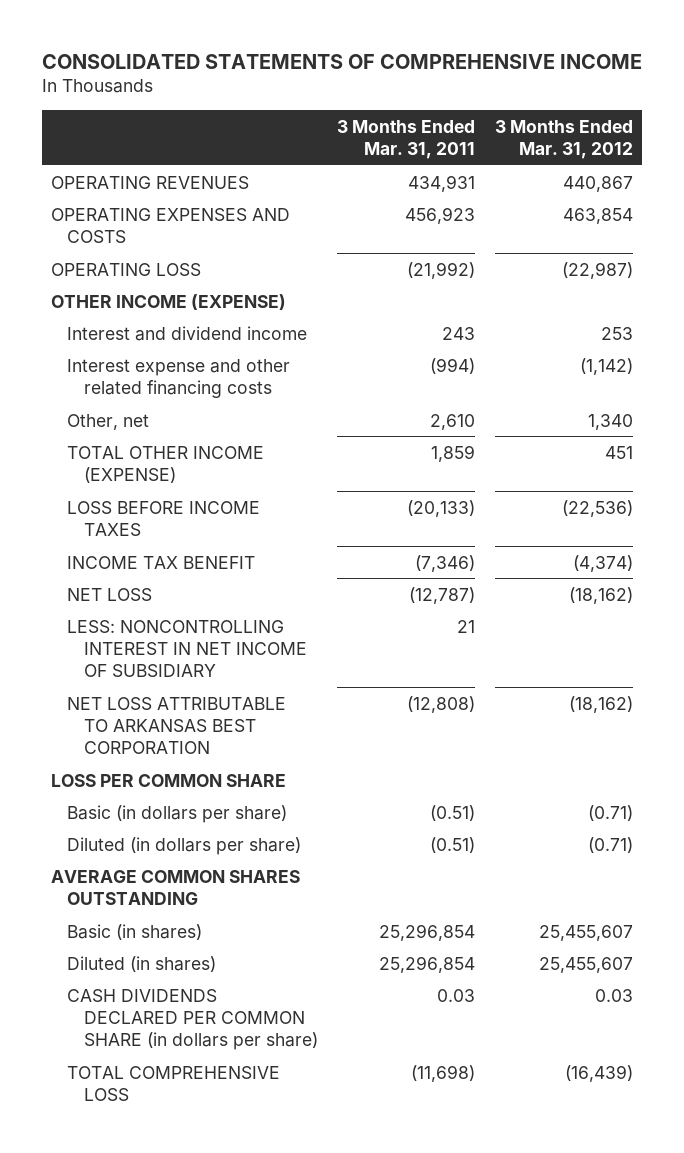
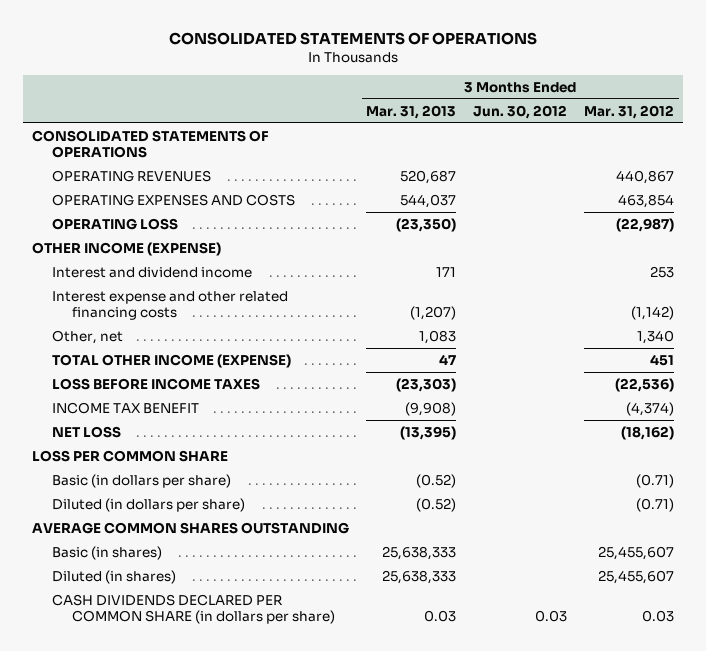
- CONSOLIDATED STATEMENTS OF COMPREHENSIVE INCOME
+ CONSOLIDATED STATEMENTS OF OPERATIONS
- | 3 Months Ended Mar. 31, 2011 | 3 Months Ended Mar. 31, 2012
+ | 3 Months Ended Mar. 31, 2013 | 3 Months Ended Jun. 30, 2012 | 3 Months Ended Mar. 31, 2012
+ CONSOLIDATED STATEMENTS OF OPERATIONS
- LESS: NONCONTROLLING INTEREST IN NET INCOME OF SUBSIDIARY | 21 |
- NET LOSS ATTRIBUTABLE TO ARKANSAS BEST CORPORATION | (12,808) | (18,162)
- TOTAL COMPREHENSIVE LOSS | (11,698) | (16,439)

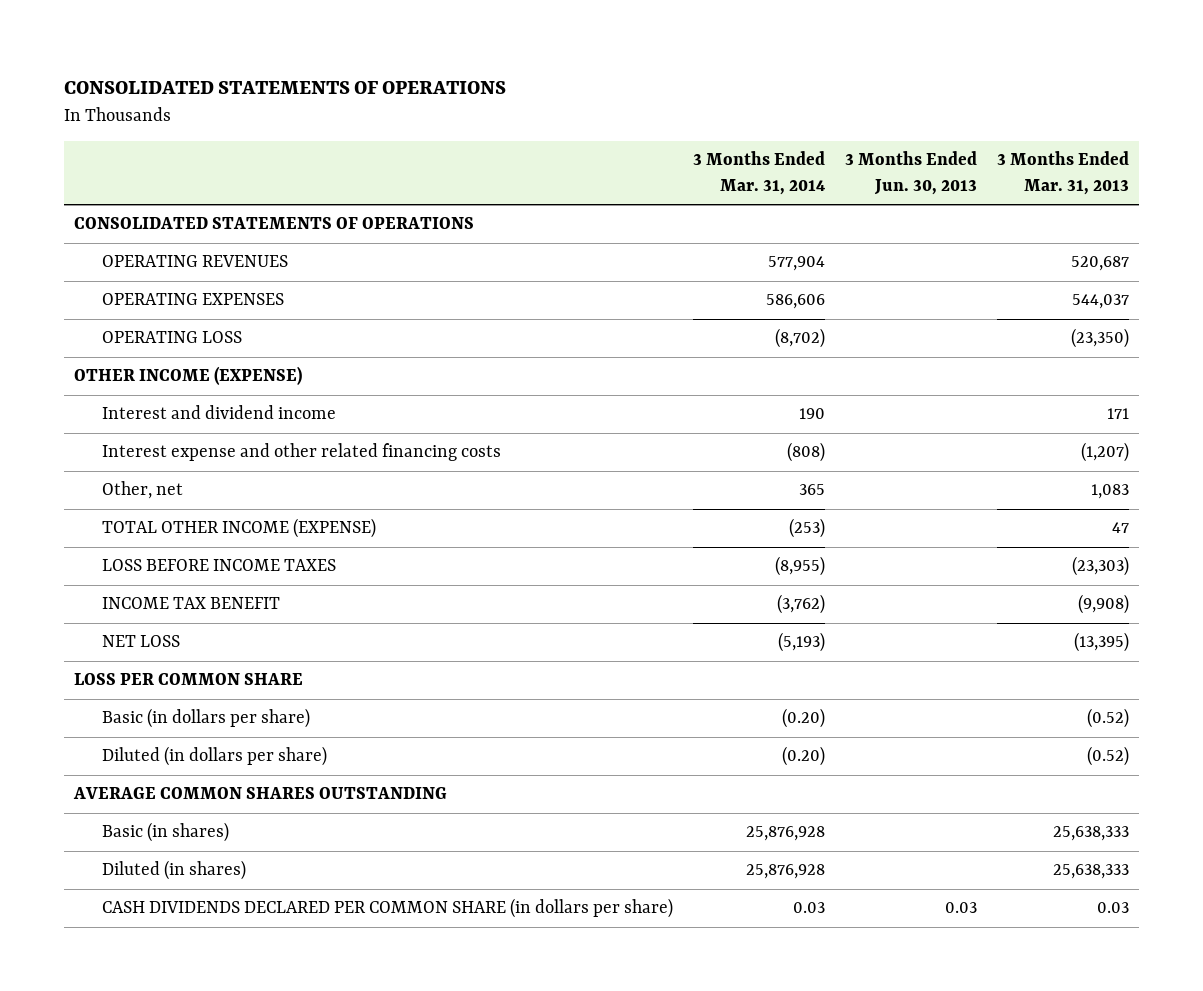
- | 3 Months Ended Mar. 31, 2013 | 3 Months Ended Jun. 30, 2012 | 3 Months Ended Mar. 31, 2012
+ | 3 Months Ended Mar. 31, 2014 | 3 Months Ended Jun. 30, 2013 | 3 Months Ended Mar. 31, 2013
- OPERATING EXPENSES AND COSTS | 544,037 | | 463,854
+ OPERATING EXPENSES | 586,606 | | 544,037

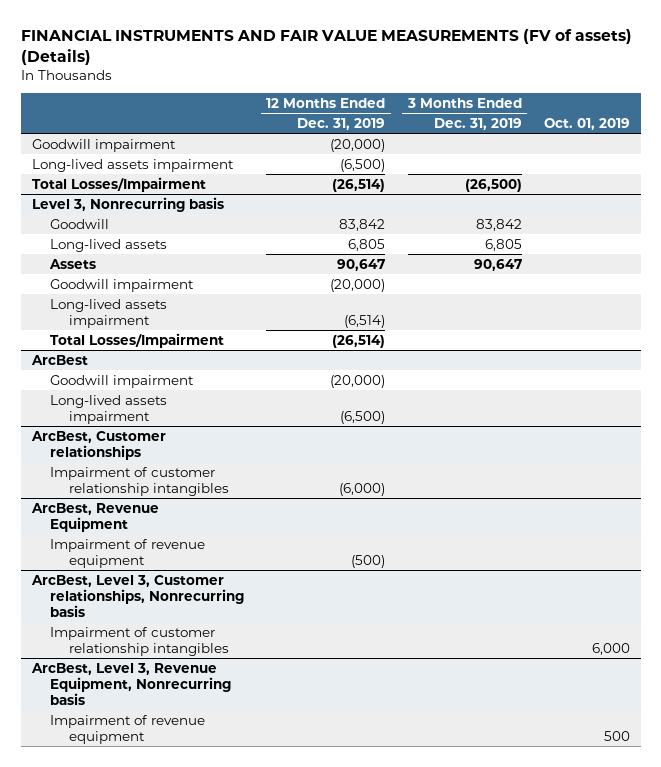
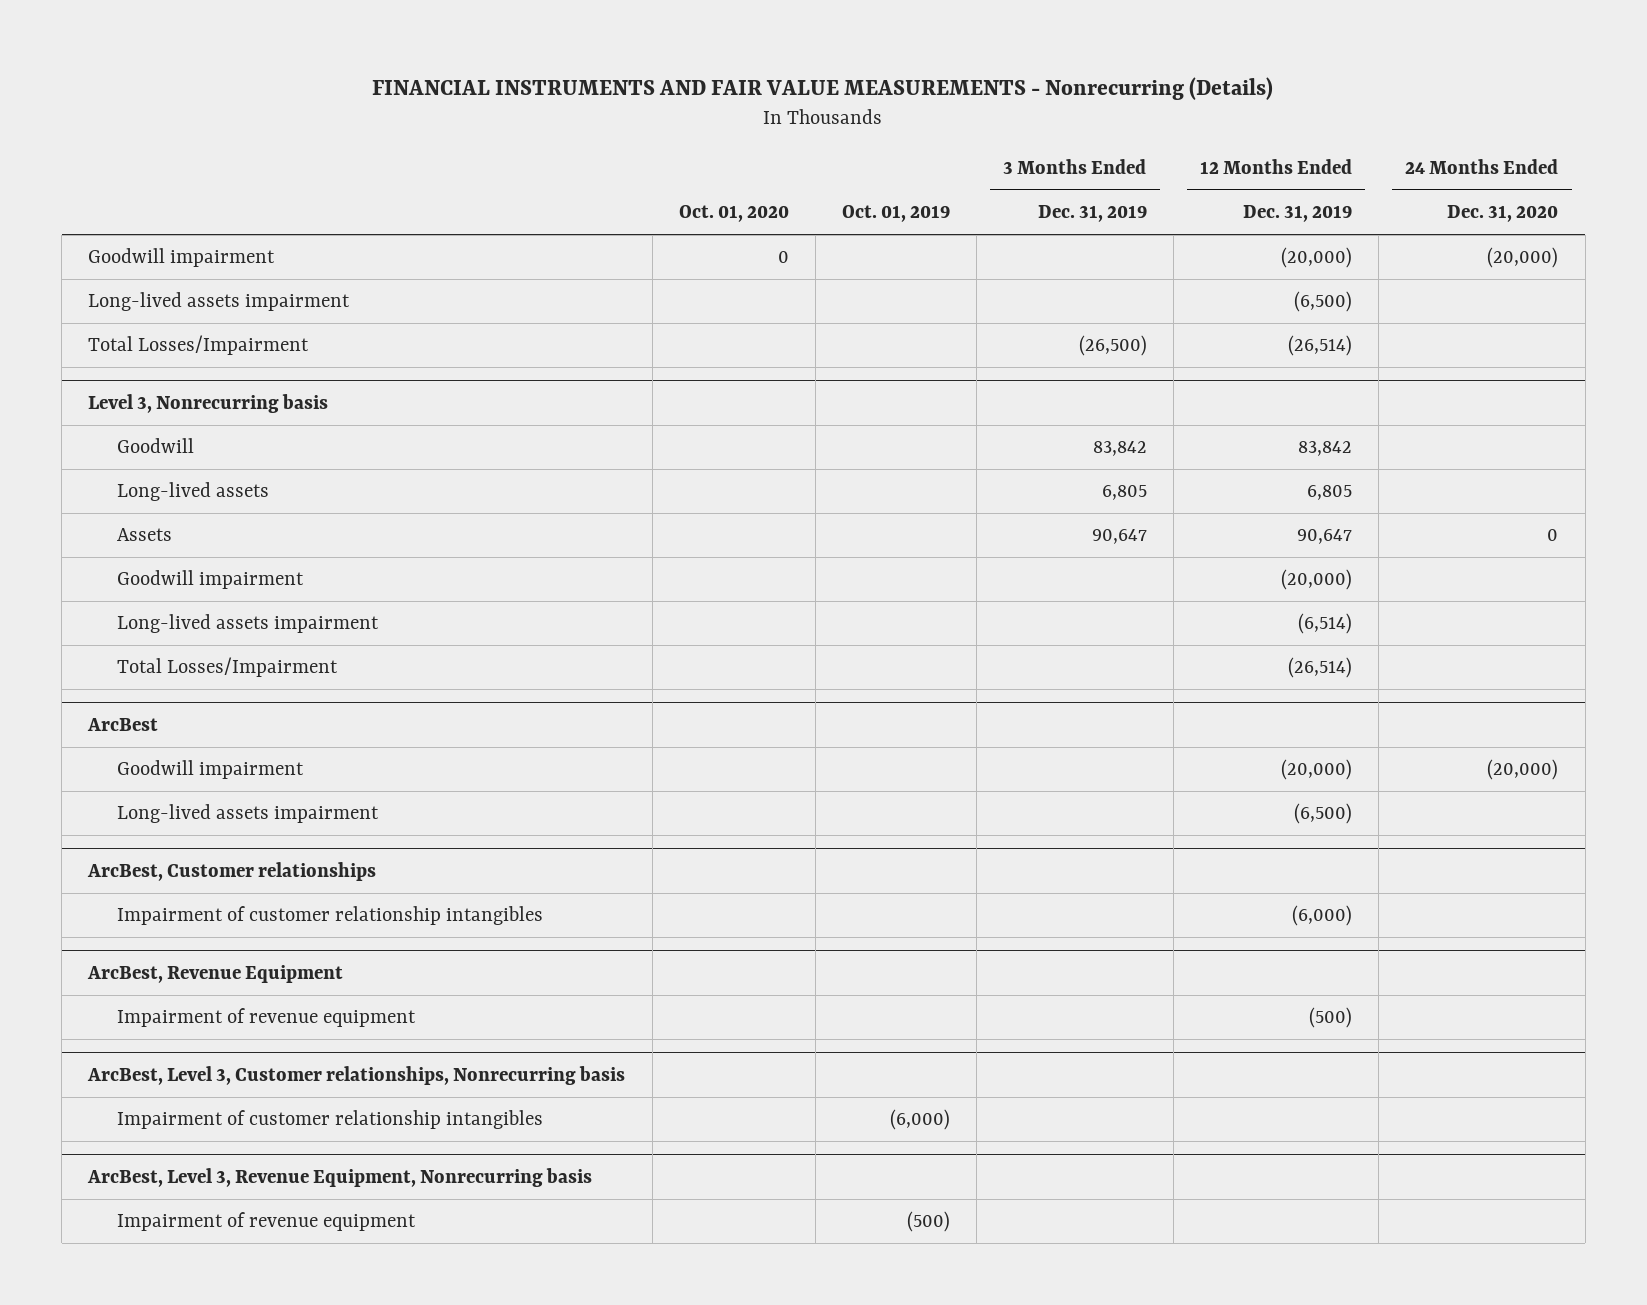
- FINANCIAL INSTRUMENTS AND FAIR VALUE MEASUREMENTS (FV of assets) (Details)
+ FINANCIAL INSTRUMENTS AND FAIR VALUE MEASUREMENTS - Nonrecurring (Details)
- | 12 Months Ended Dec. 31, 2019 | 3 Months Ended Dec. 31, 2019 | Oct. 01, 2019
+ | Oct. 01, 2020 | Oct. 01, 2019 | 3 Months Ended Dec. 31, 2019 | 12 Months Ended Dec. 31, 2019 | 24 Months Ended Dec. 31, 2020
@ ArcBest, Level 3, Customer relationships, Nonrecurring basis
- Impairment of customer relationship intangibles | | | 6,000
+ Impairment of customer relationship intangibles | | (6,000) | | |
@ ArcBest, Level 3, Revenue Equipment, Nonrecurring basis
- Impairment of revenue equipment | | | 500
+ Impairment of revenue equipment | | (500) | | |

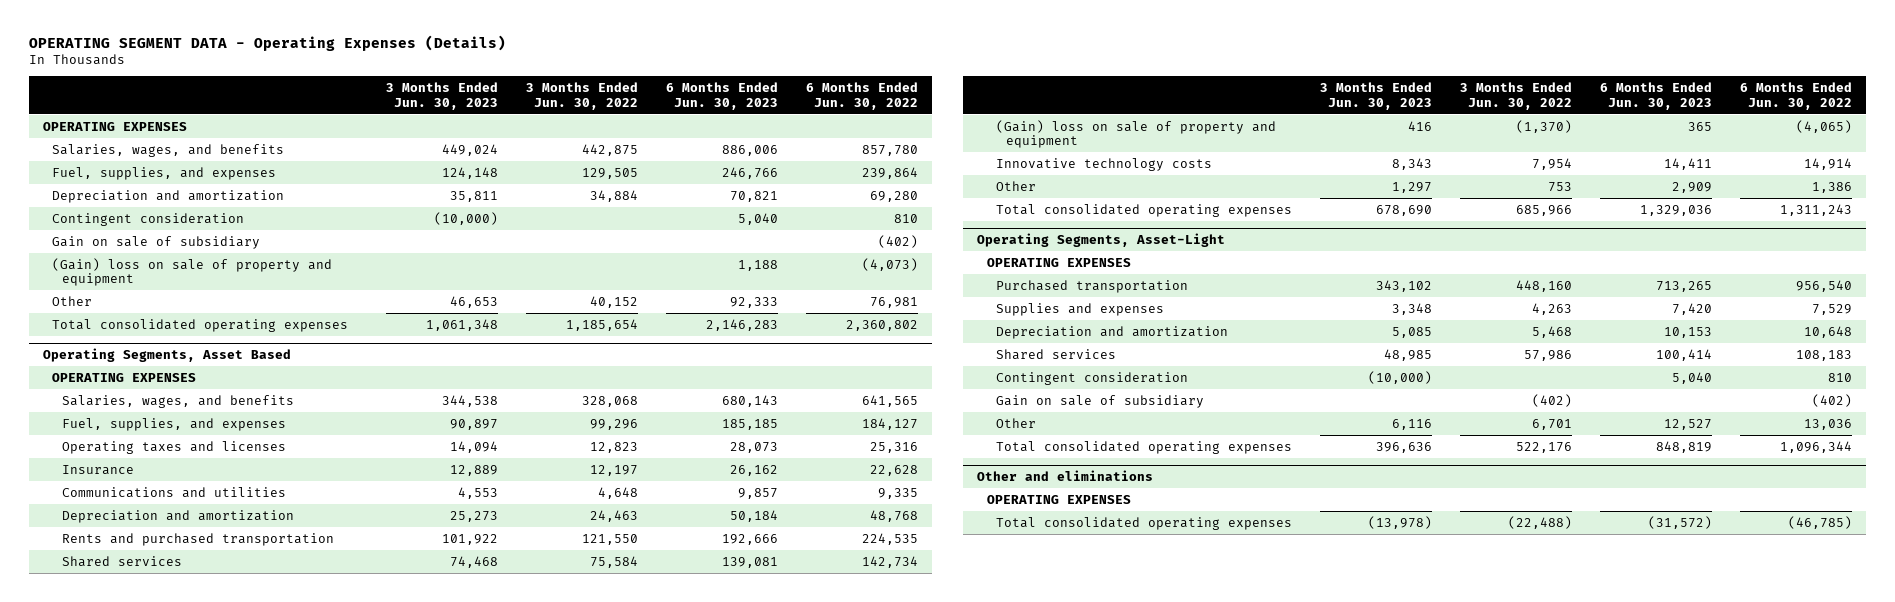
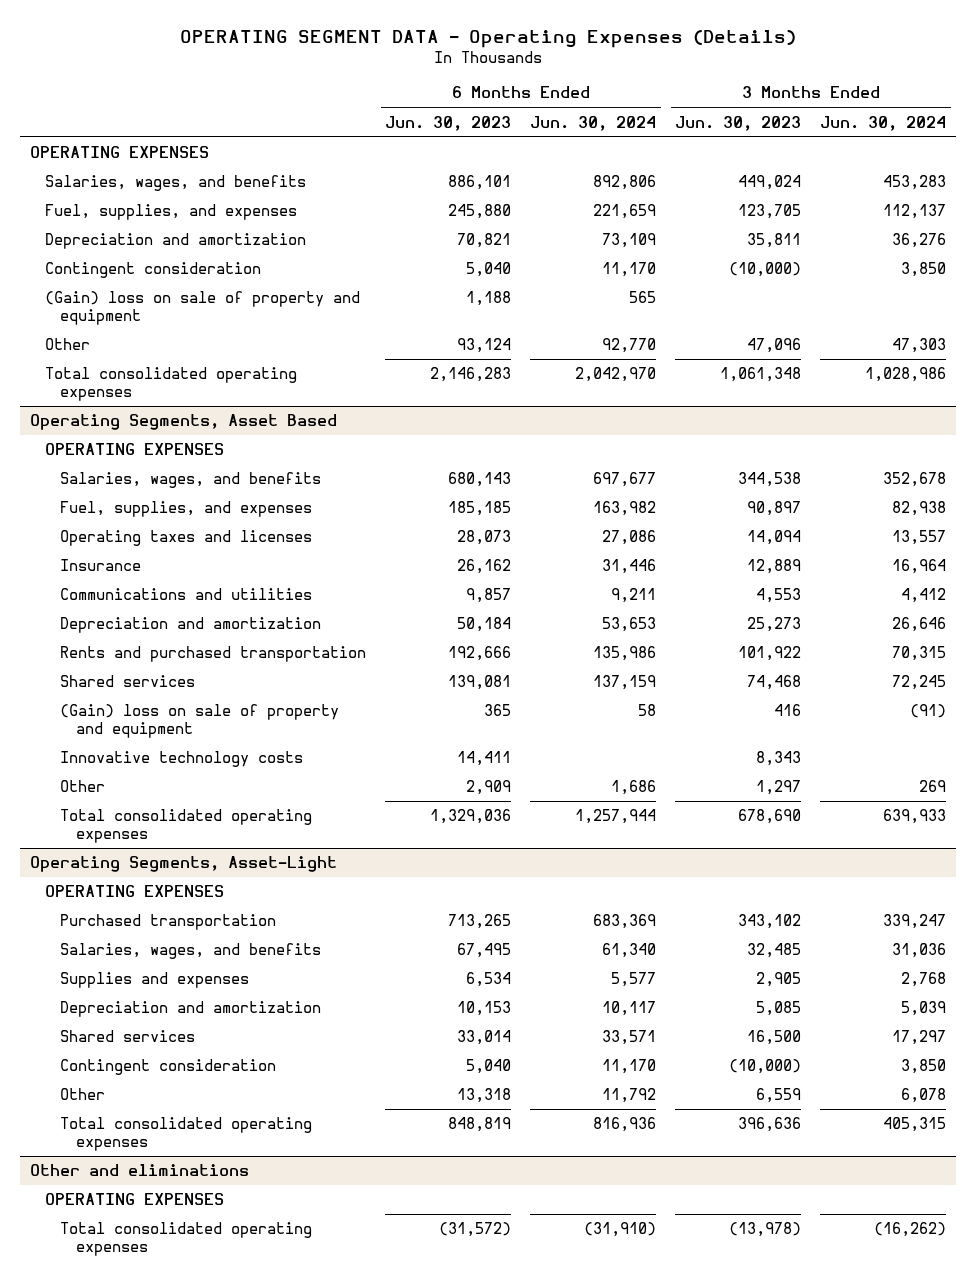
- | 3 Months Ended Jun. 30, 2023 | 3 Months Ended Jun. 30, 2022 | 6 Months Ended Jun. 30, 2023 | 6 Months Ended Jun. 30, 2022
+ | 6 Months Ended Jun. 30, 2023 | 6 Months Ended Jun. 30, 2024 | 3 Months Ended Jun. 30, 2023 | 3 Months Ended Jun. 30, 2024
- Salaries, wages, and benefits | 449,024 | 442,875 | 886,006 | 857,780
- Fuel, supplies, and expenses | 124,148 | 129,505 | 246,766 | 239,864
+ Salaries, wages, and benefits | 886,101 | 892,806 | 449,024 | 453,283
+ Fuel, supplies, and expenses | 245,880 | 221,659 | 123,705 | 112,137
- Gain on sale of subsidiary | | | | (402)
- Other | 46,653 | 40,152 | 92,333 | 76,981
+ Other | 93,124 | 92,770 | 47,096 | 47,303
@ Operating Segments, Asset-Light
- Supplies and expenses | 3,348 | 4,263 | 7,420 | 7,529
+ Salaries, wages, and benefits | 67,495 | 61,340 | 32,485 | 31,036
+ Supplies and expenses | 6,534 | 5,577 | 2,905 | 2,768
- Shared services | 48,985 | 57,986 | 100,414 | 108,183
+ Shared services | 33,014 | 33,571 | 16,500 | 17,297
- Gain on sale of subsidiary | | (402) | | (402)
- Other | 6,116 | 6,701 | 12,527 | 13,036
+ Other | 13,318 | 11,792 | 6,559 | 6,078

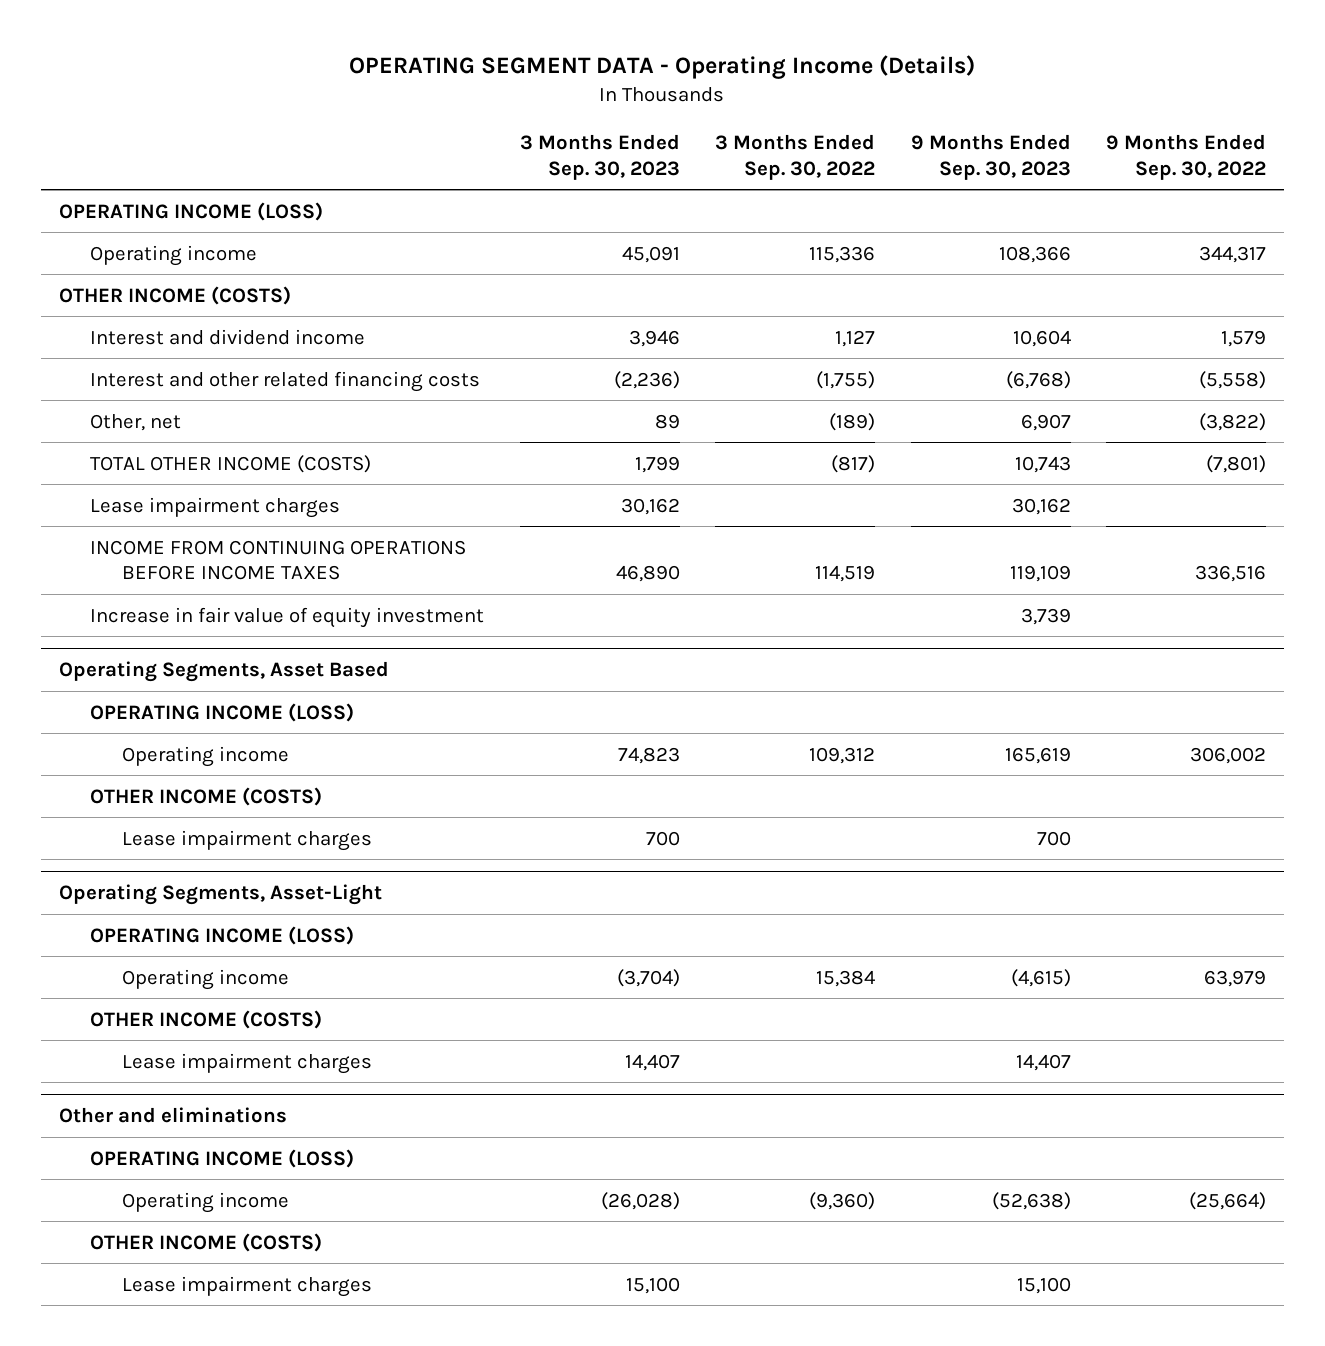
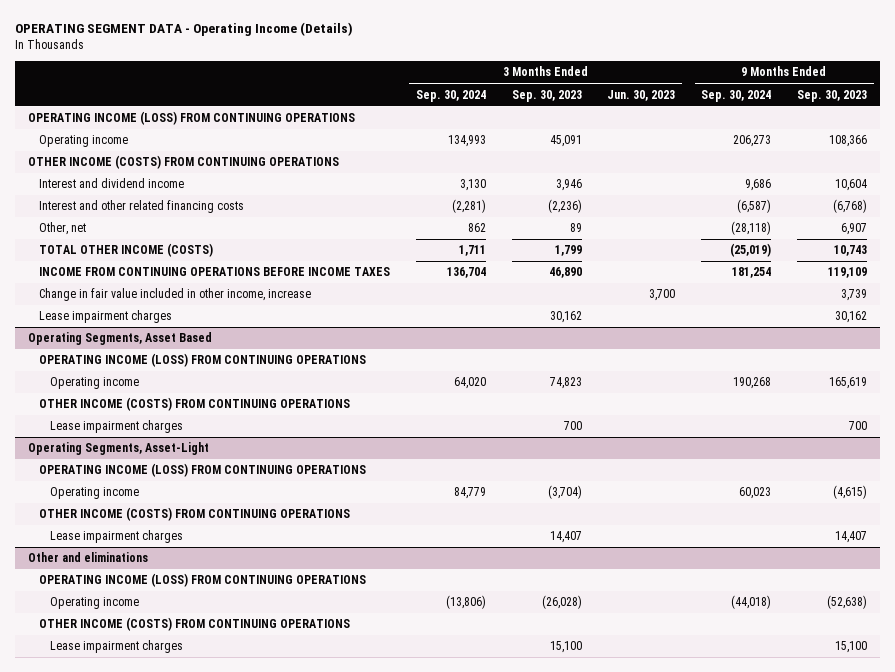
- | 3 Months Ended Sep. 30, 2023 | 3 Months Ended Sep. 30, 2022 | 9 Months Ended Sep. 30, 2023 | 9 Months Ended Sep. 30, 2022
+ | 3 Months Ended Sep. 30, 2024 | 3 Months Ended Sep. 30, 2023 | 3 Months Ended Jun. 30, 2023 | 9 Months Ended Sep. 30, 2024 | 9 Months Ended Sep. 30, 2023
- OPERATING INCOME (LOSS)
+ OPERATING INCOME (LOSS) FROM CONTINUING OPERATIONS
- OTHER INCOME (COSTS)
+ OTHER INCOME (COSTS) FROM CONTINUING OPERATIONS
- Increase in fair value of equity investment | | | 3,739 |
+ Change in fair value included in other income, increase | | | 3,700 | | 3,739
moved down: Lease impairment charges | | 30,162 | | | 30,162
@ Operating Segments, Asset Based
- OPERATING INCOME (LOSS)
+ OPERATING INCOME (LOSS) FROM CONTINUING OPERATIONS
- OTHER INCOME (COSTS)
+ OTHER INCOME (COSTS) FROM CONTINUING OPERATIONS
@ Operating Segments, Asset-Light
- OPERATING INCOME (LOSS)
+ OPERATING INCOME (LOSS) FROM CONTINUING OPERATIONS
- OTHER INCOME (COSTS)
+ OTHER INCOME (COSTS) FROM CONTINUING OPERATIONS
@ Other and eliminations
- OPERATING INCOME (LOSS)
+ OPERATING INCOME (LOSS) FROM CONTINUING OPERATIONS
- OTHER INCOME (COSTS)
+ OTHER INCOME (COSTS) FROM CONTINUING OPERATIONS

